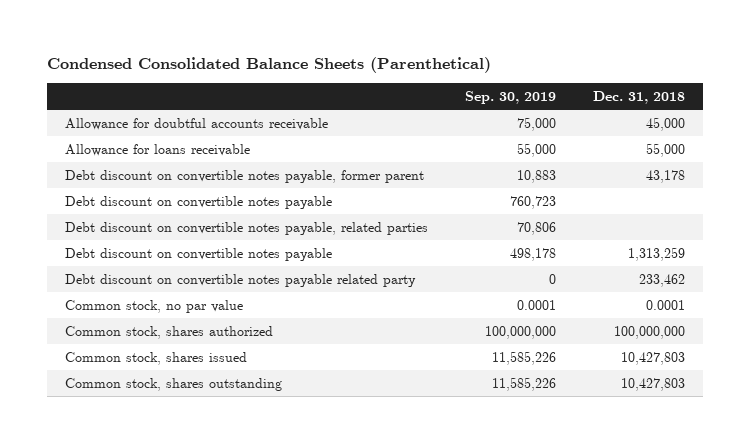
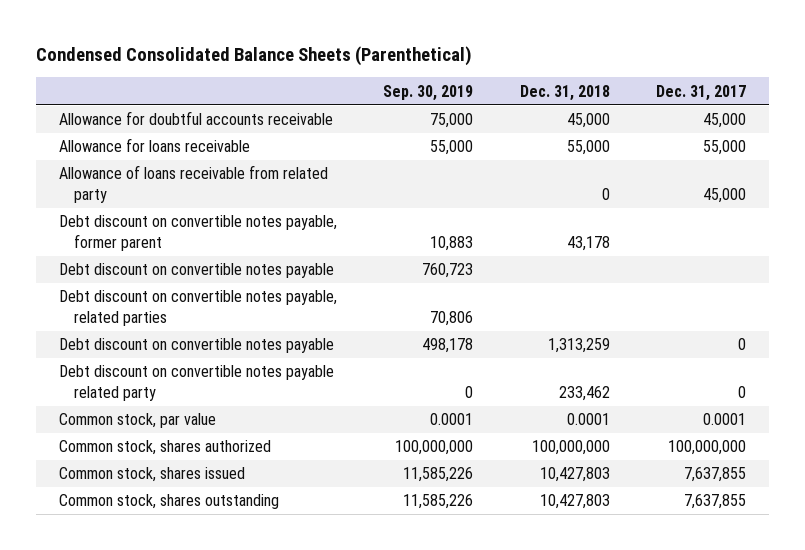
- | Sep. 30, 2019 | Dec. 31, 2018
+ | Sep. 30, 2019 | Dec. 31, 2018 | Dec. 31, 2017
+ Allowance of loans receivable from related party | | 0 | 45,000
- Common stock, no par value | 0.0001 | 0.0001
+ Common stock, par value | 0.0001 | 0.0001 | 0.0001

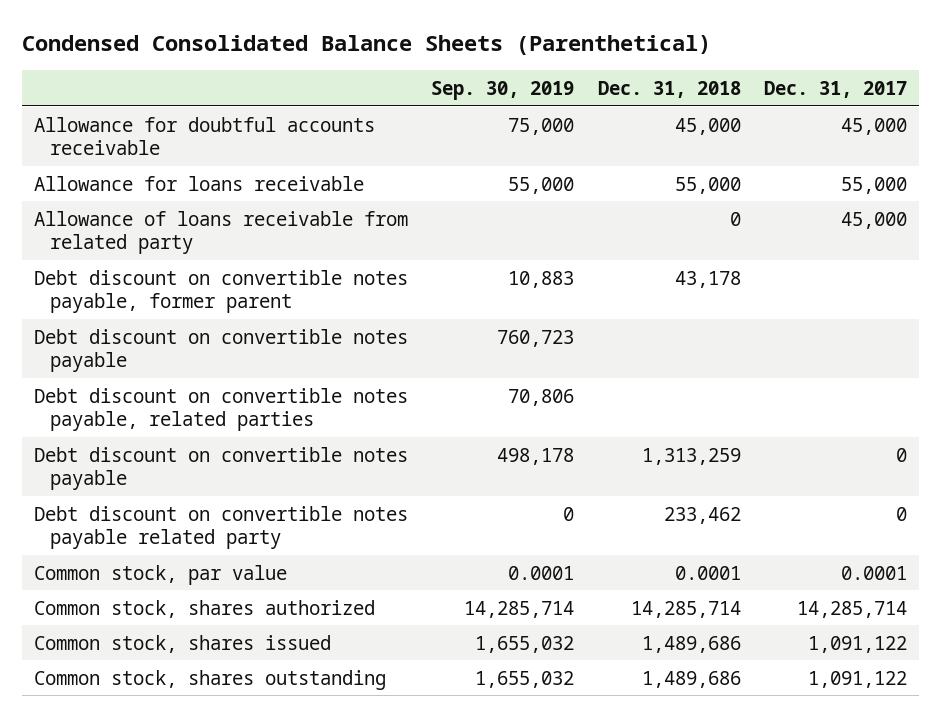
- Common stock, shares authorized | 100,000,000 | 100,000,000 | 100,000,000
- Common stock, shares issued | 11,585,226 | 10,427,803 | 7,637,855
- Common stock, shares outstanding | 11,585,226 | 10,427,803 | 7,637,855
+ Common stock, shares authorized | 14,285,714 | 14,285,714 | 14,285,714
+ Common stock, shares issued | 1,655,032 | 1,489,686 | 1,091,122
+ Common stock, shares outstanding | 1,655,032 | 1,489,686 | 1,091,122

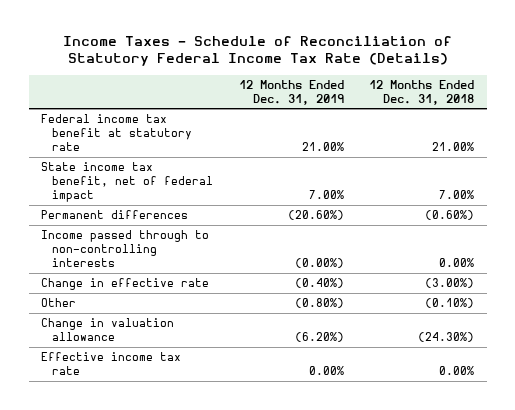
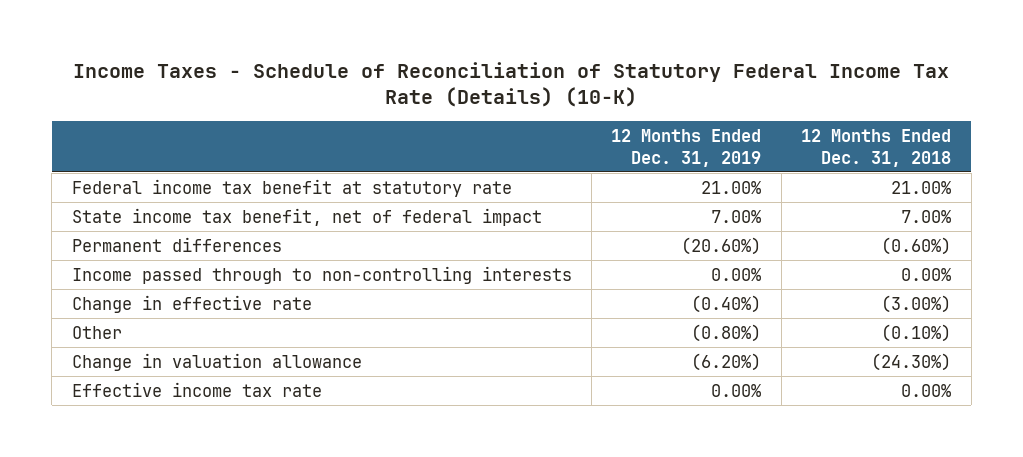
- Income Taxes - Schedule of Reconciliation of Statutory Federal Income Tax Rate (Details)
+ Income Taxes - Schedule of Reconciliation of Statutory Federal Income Tax Rate (Details) (10-K)
- Income passed through to non-controlling interests | (0.00%) | 0.00%
+ Income passed through to non-controlling interests | 0.00% | 0.00%

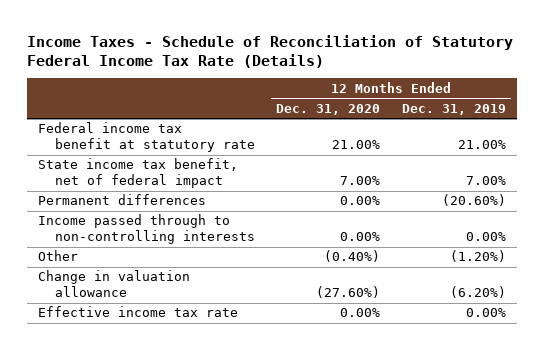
- Income Taxes - Schedule of Reconciliation of Statutory Federal Income Tax Rate (Details) (10-K)
+ Income Taxes - Schedule of Reconciliation of Statutory Federal Income Tax Rate (Details)
- | 12 Months Ended Dec. 31, 2019 | 12 Months Ended Dec. 31, 2018
+ | 12 Months Ended Dec. 31, 2020 | 12 Months Ended Dec. 31, 2019
- Change in effective rate | (0.40%) | (3.00%)
- Other | (0.80%) | (0.10%)
+ Other | (0.40%) | (1.20%)

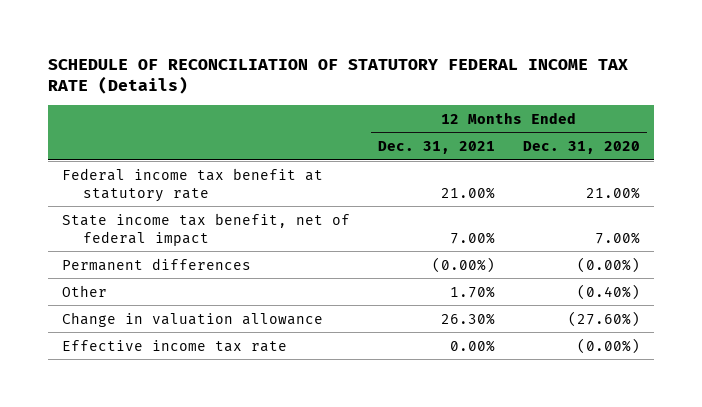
- Income Taxes - Schedule of Reconciliation of Statutory Federal Income Tax Rate (Details)
+ SCHEDULE OF RECONCILIATION OF STATUTORY FEDERAL INCOME TAX RATE (Details)
- | 12 Months Ended Dec. 31, 2020 | 12 Months Ended Dec. 31, 2019
+ | 12 Months Ended Dec. 31, 2021 | 12 Months Ended Dec. 31, 2020
- Permanent differences | 0.00% | (20.60%)
- Income passed through to non-controlling interests | 0.00% | 0.00%
+ Permanent differences | (0.00%) | (0.00%)
- Effective income tax rate | 0.00% | 0.00%
+ Effective income tax rate | 0.00% | (0.00%)

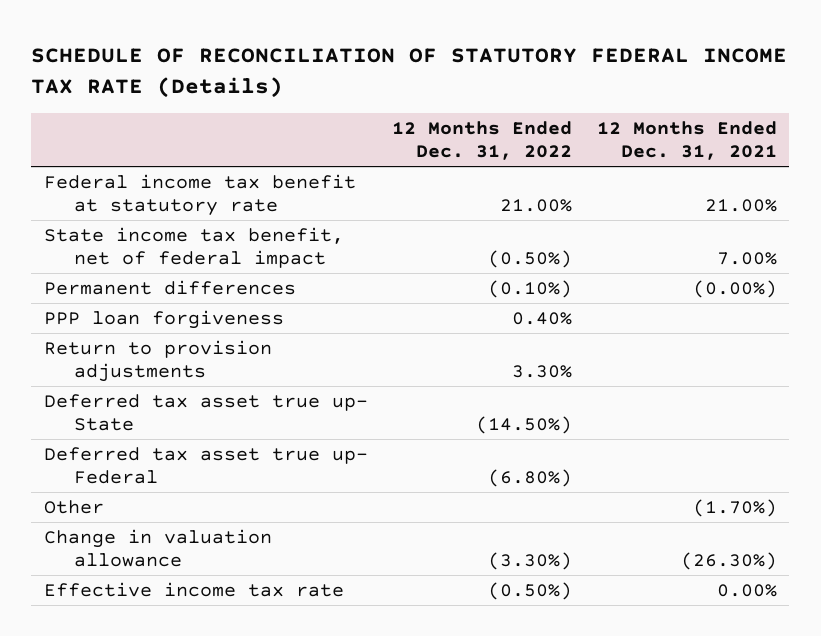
- | 12 Months Ended Dec. 31, 2021 | 12 Months Ended Dec. 31, 2020
+ | 12 Months Ended Dec. 31, 2022 | 12 Months Ended Dec. 31, 2021
- Other | 1.70% | (0.40%)
- Change in valuation allowance | 26.30% | (27.60%)
+ PPP loan forgiveness | 0.40% |
+ Return to provision adjustments | 3.30% |
+ Deferred tax asset true up- State | (14.50%) |
+ Deferred tax asset true up- Federal | (6.80%) |
+ Other | | (1.70%)
+ Change in valuation allowance | (3.30%) | (26.30%)

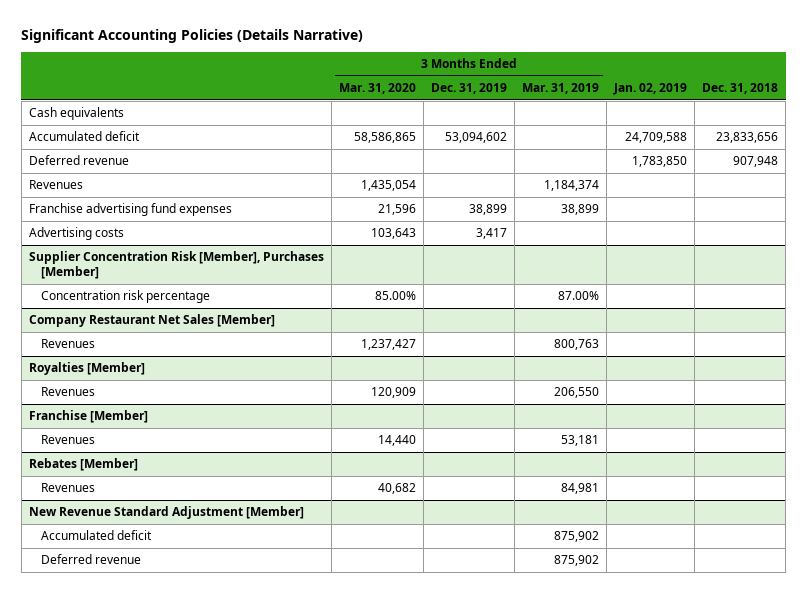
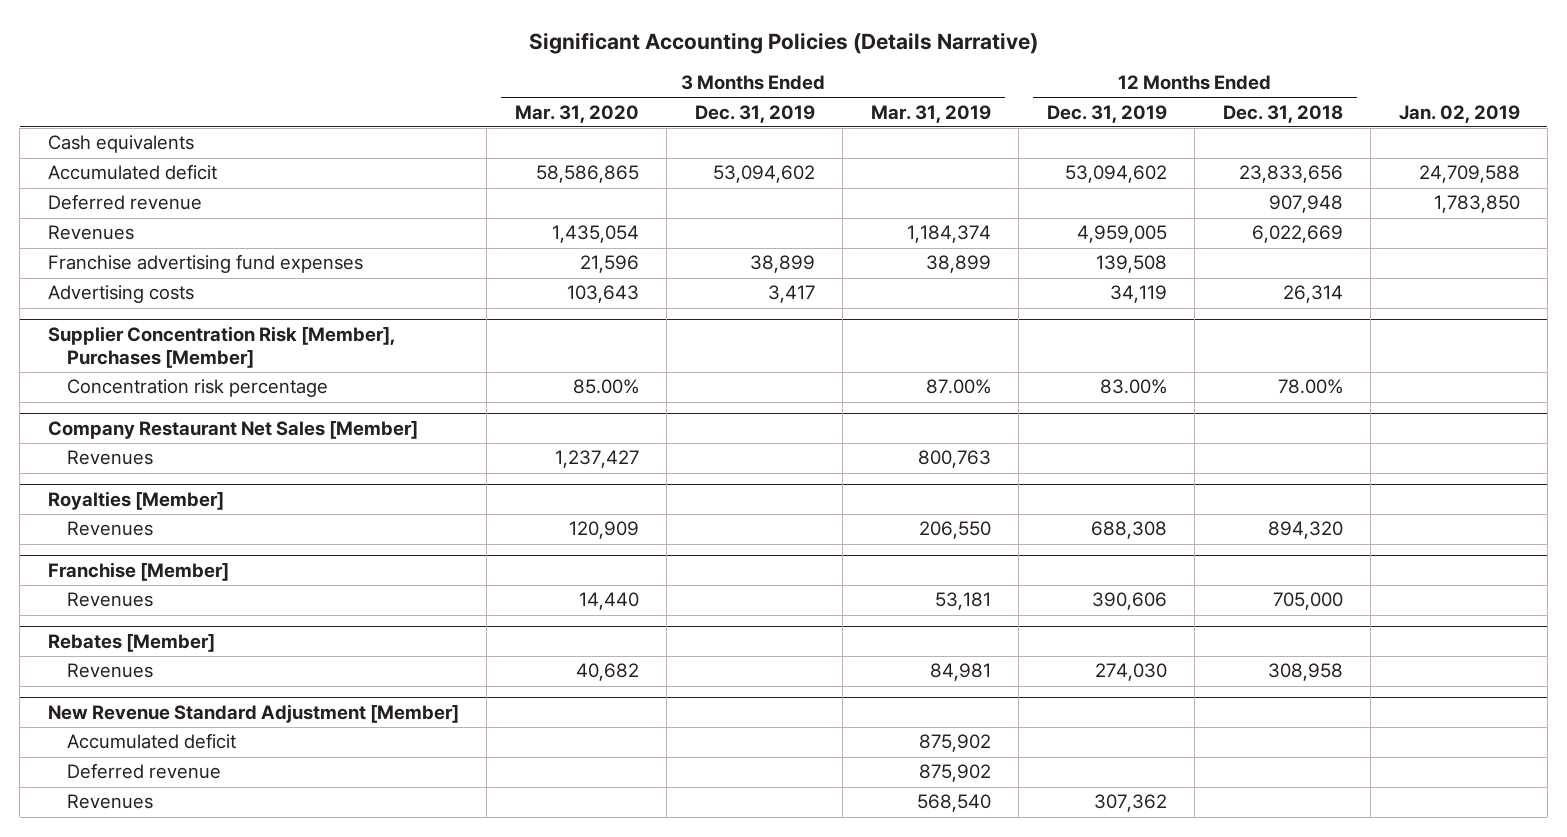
- | 3 Months Ended Mar. 31, 2020 | 3 Months Ended Dec. 31, 2019 | 3 Months Ended Mar. 31, 2019 | Jan. 02, 2019 | Dec. 31, 2018
+ | 3 Months Ended Mar. 31, 2020 | 3 Months Ended Dec. 31, 2019 | 3 Months Ended Mar. 31, 2019 | 12 Months Ended Dec. 31, 2019 | 12 Months Ended Dec. 31, 2018 | Jan. 02, 2019
@ New Revenue Standard Adjustment [Member]
+ Revenues | | | 568,540 | 307,362 | |

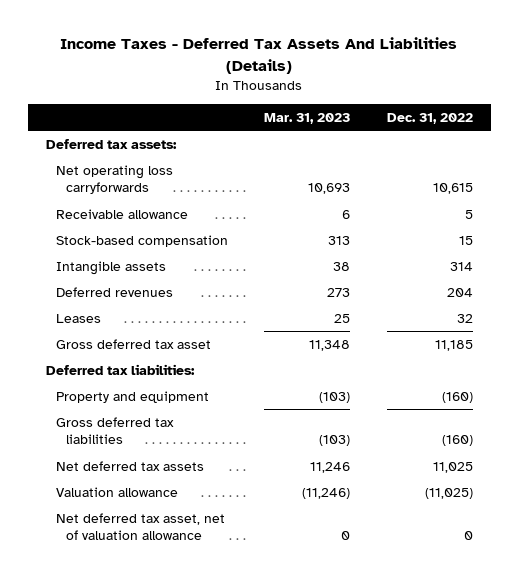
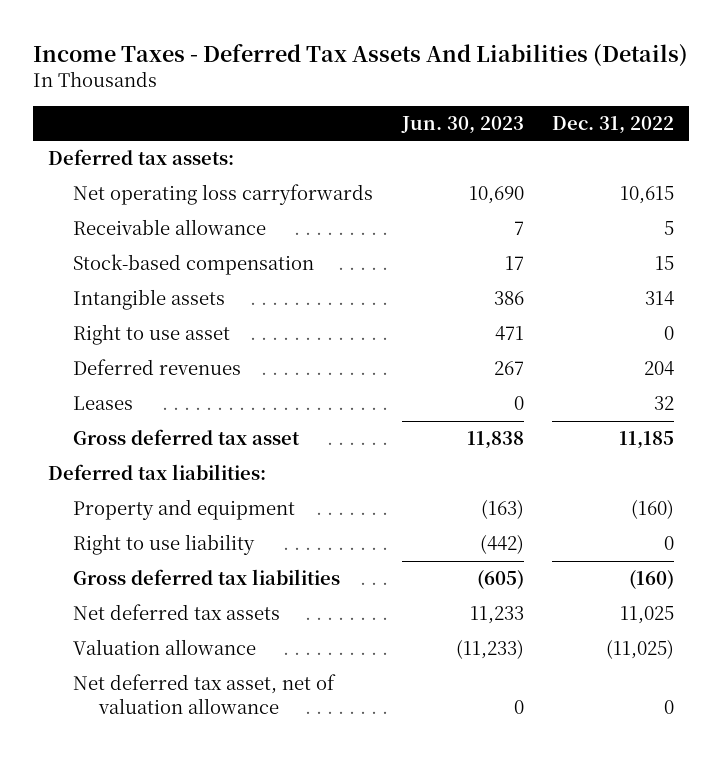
- | Mar. 31, 2023 | Dec. 31, 2022
+ | Jun. 30, 2023 | Dec. 31, 2022
+ Right to use asset | 471 | 0
+ Right to use liability | (442) | 0

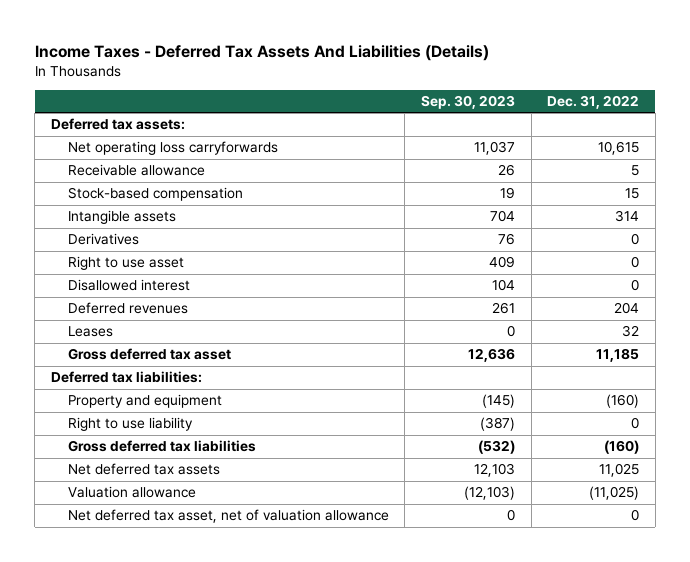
- | Jun. 30, 2023 | Dec. 31, 2022
+ | Sep. 30, 2023 | Dec. 31, 2022
+ Derivatives | 76 | 0
+ Disallowed interest | 104 | 0

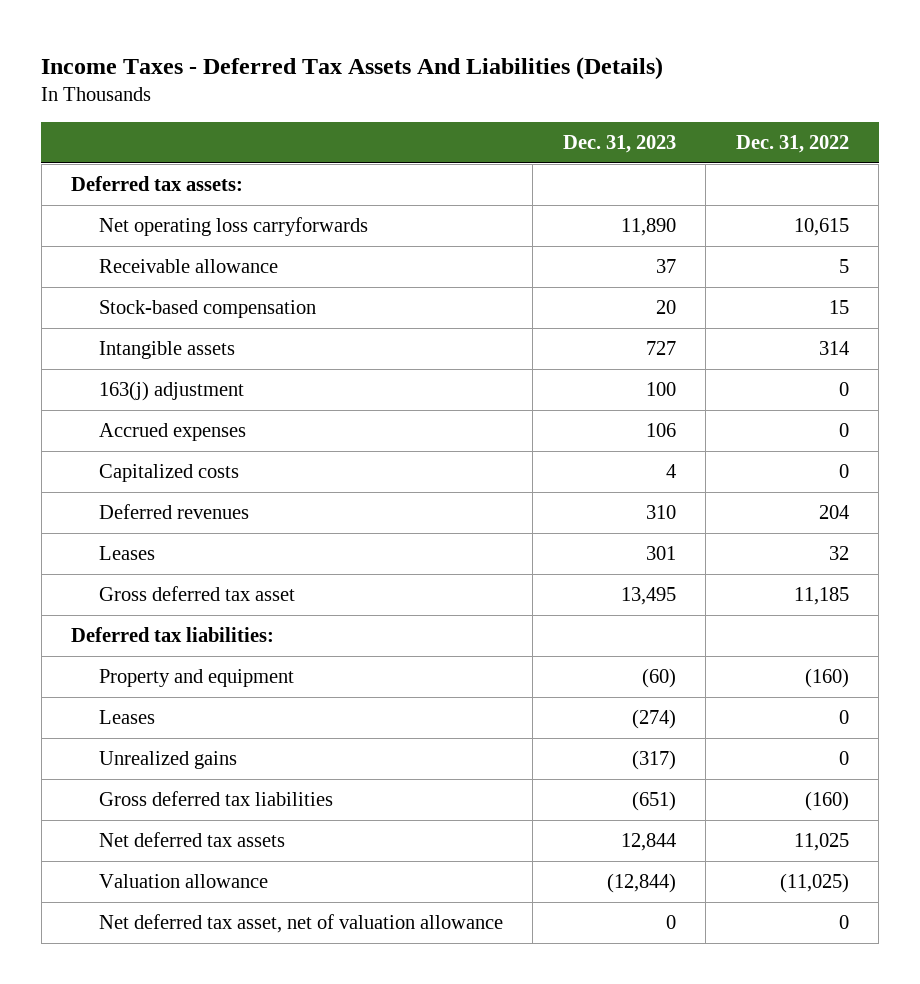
- | Sep. 30, 2023 | Dec. 31, 2022
+ | Dec. 31, 2023 | Dec. 31, 2022
- Derivatives | 76 | 0
- Right to use asset | 409 | 0
- Disallowed interest | 104 | 0
+ 163(j) adjustment | 100 | 0
+ Accrued expenses | 106 | 0
+ Capitalized costs | 4 | 0
- Right to use liability | (387) | 0
+ Leases | (274) | 0
+ Unrealized gains | (317) | 0

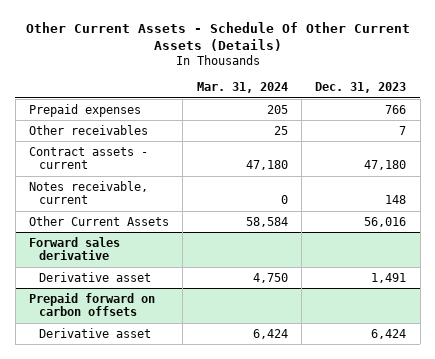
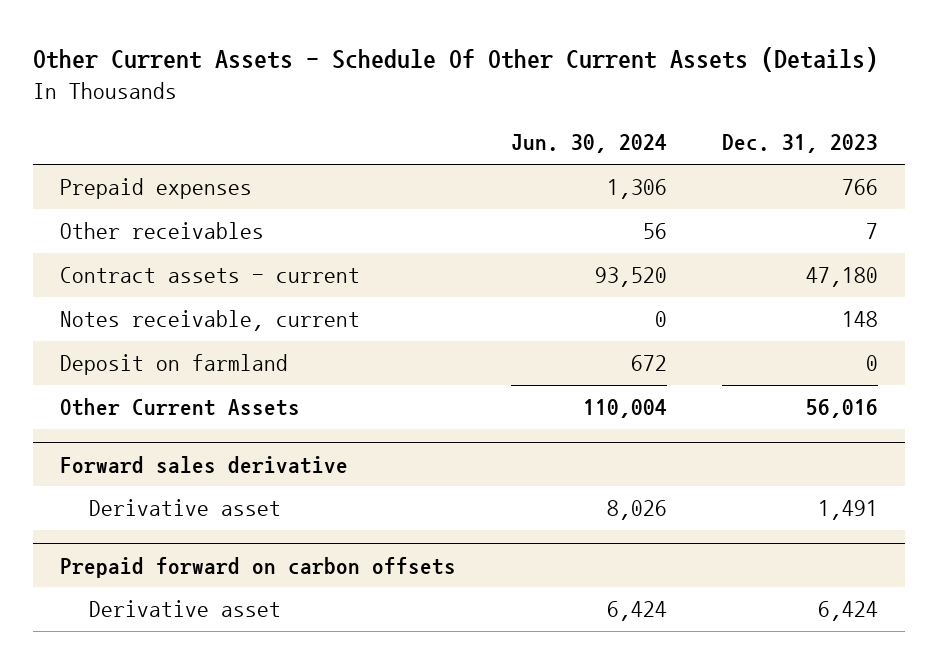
- | Mar. 31, 2024 | Dec. 31, 2023
+ | Jun. 30, 2024 | Dec. 31, 2023
+ Deposit on farmland | 672 | 0

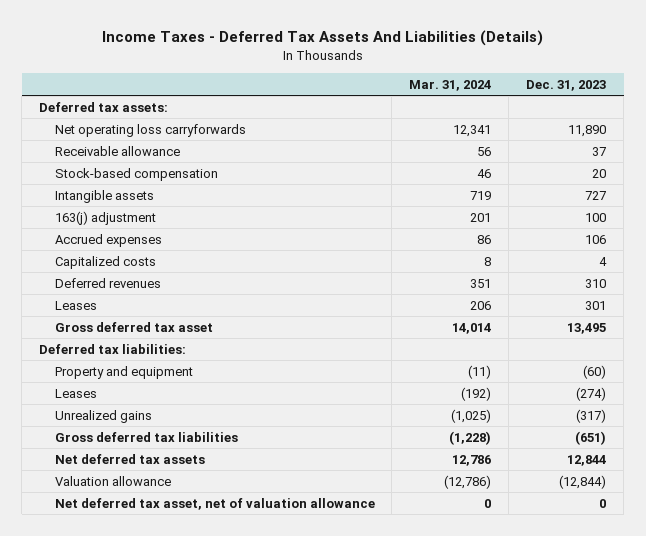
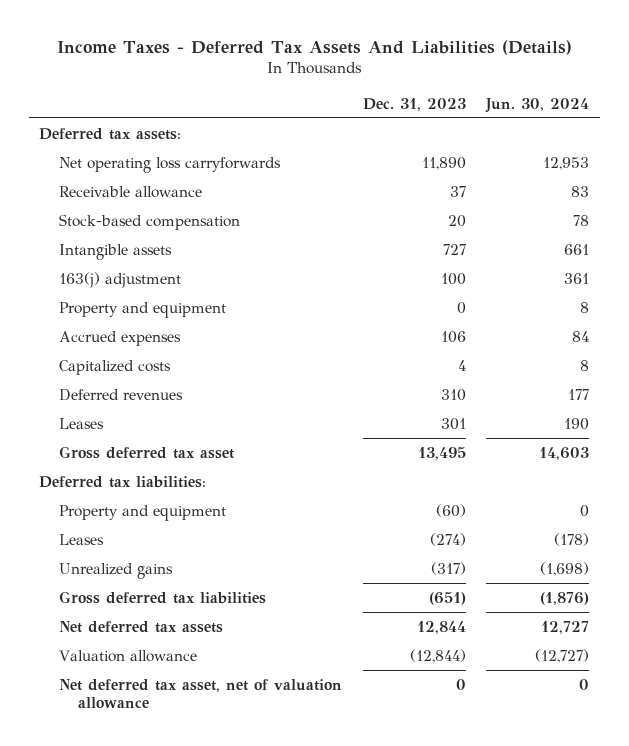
- | Mar. 31, 2024 | Dec. 31, 2023
+ | Dec. 31, 2023 | Jun. 30, 2024
+ Property and equipment | 0 | 8

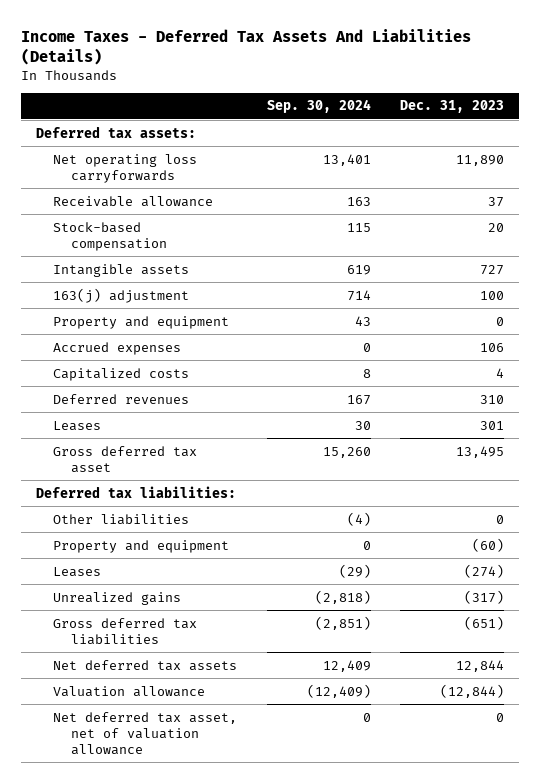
- | Dec. 31, 2023 | Jun. 30, 2024
+ | Sep. 30, 2024 | Dec. 31, 2023
+ Other liabilities | (4) | 0

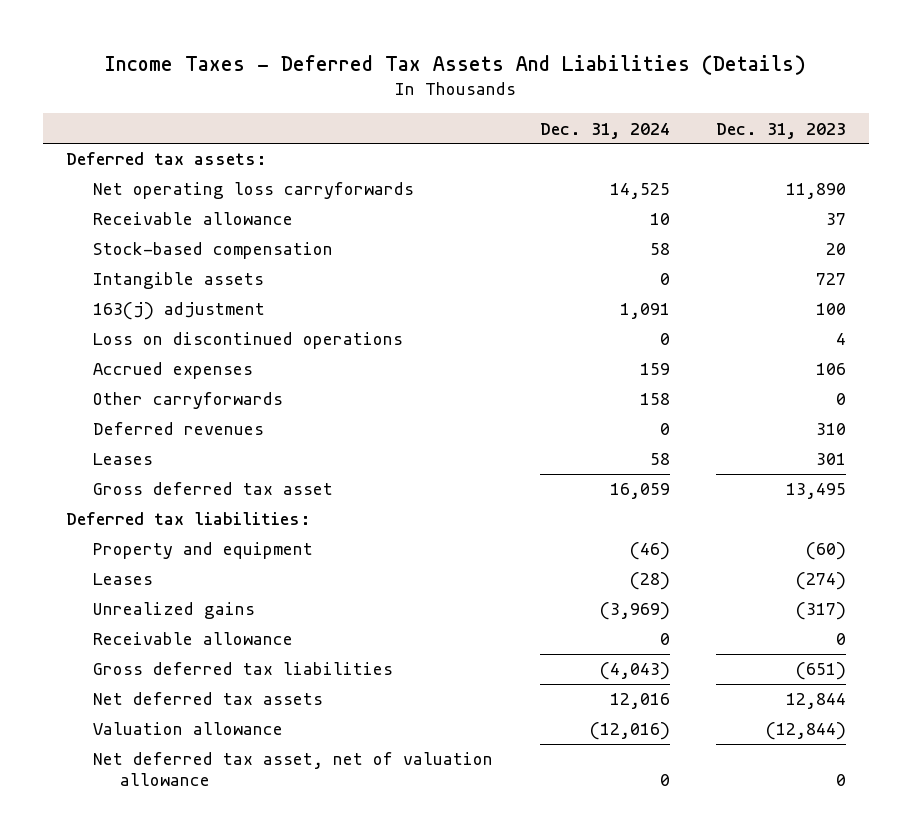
- | Sep. 30, 2024 | Dec. 31, 2023
+ | Dec. 31, 2024 | Dec. 31, 2023
- Property and equipment | 43 | 0
+ Loss on discontinued operations | 0 | 4
- Capitalized costs | 8 | 4
+ Other carryforwards | 158 | 0
- Other liabilities | (4) | 0
+ Receivable allowance | 0 | 0

